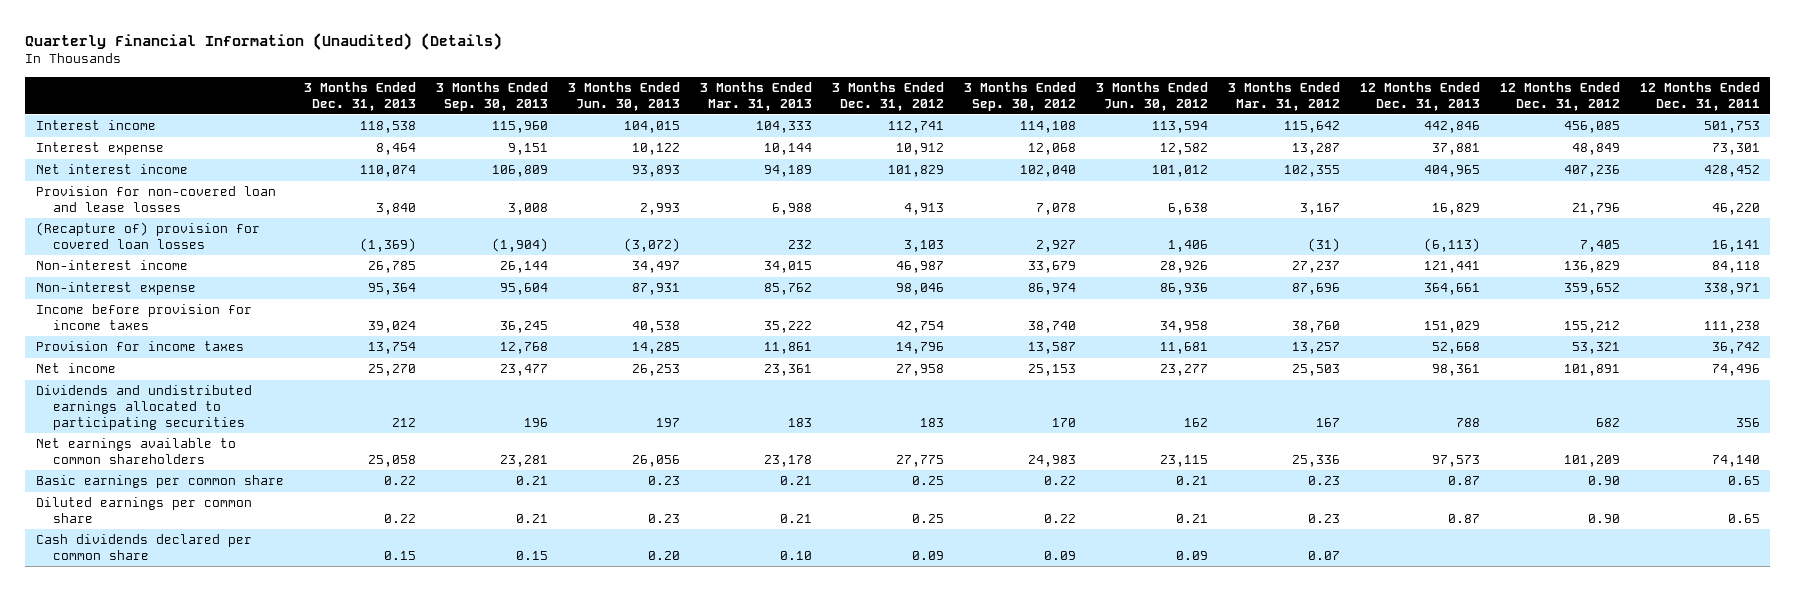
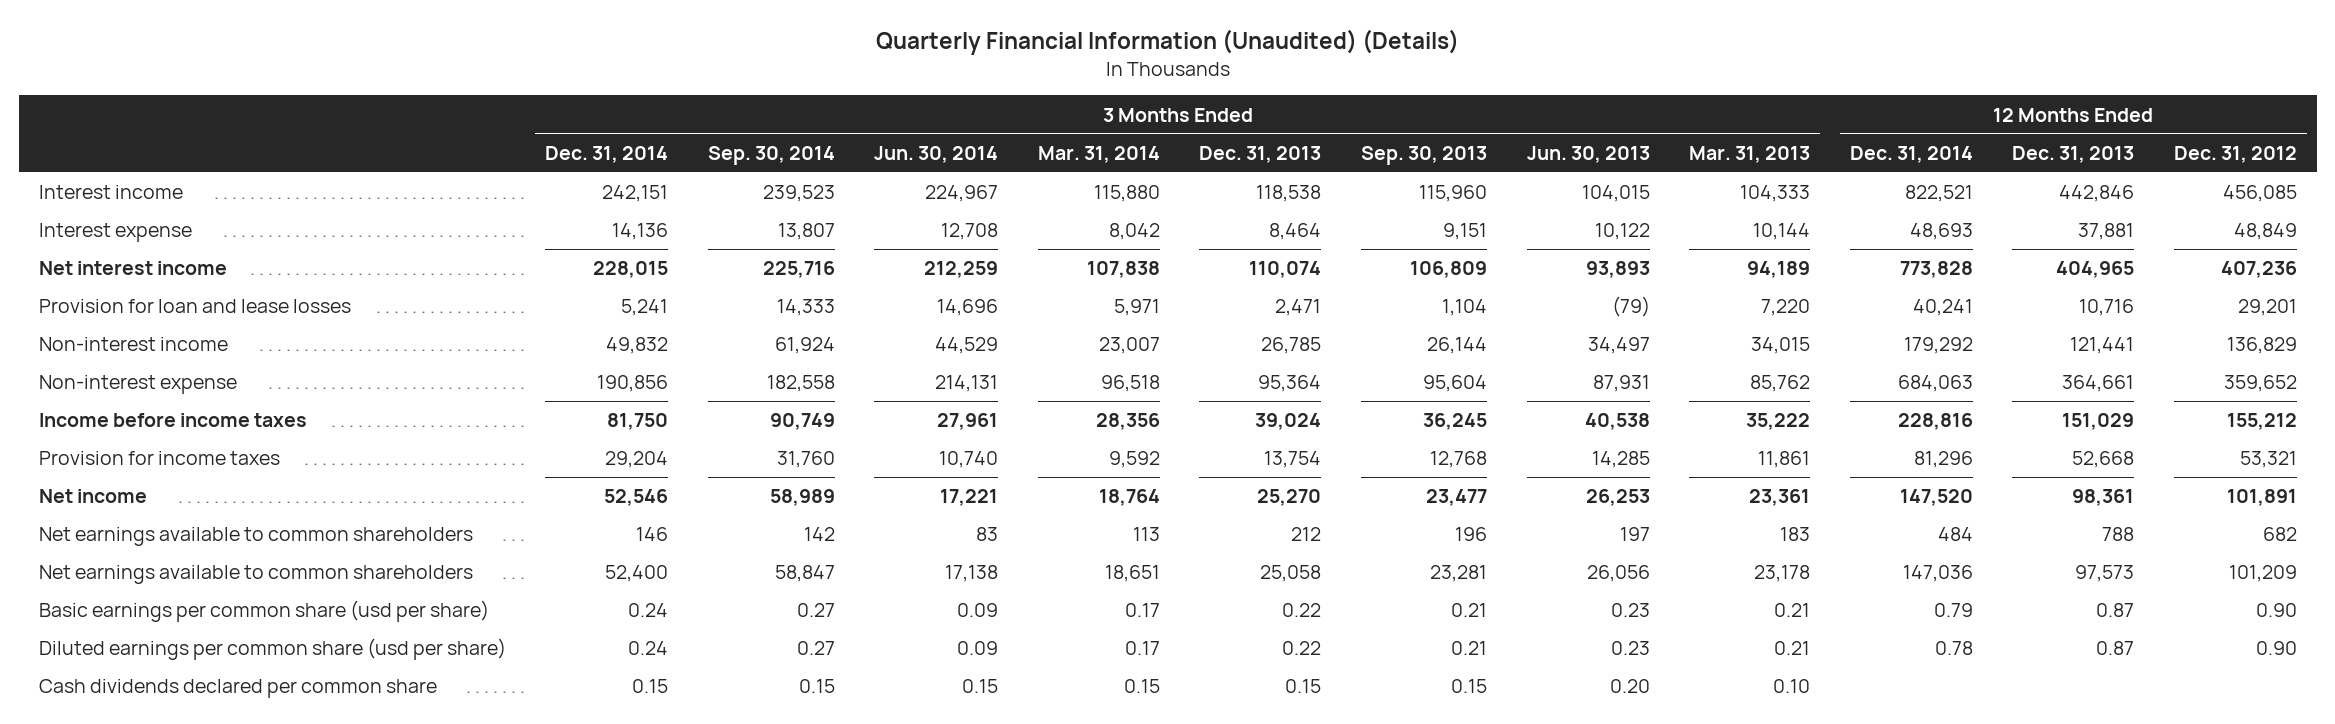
- | 3 Months Ended Dec. 31, 2013 | 3 Months Ended Sep. 30, 2013 | 3 Months Ended Jun. 30, 2013 | 3 Months Ended Mar. 31, 2013 | 3 Months Ended Dec. 31, 2012 | 3 Months Ended Sep. 30, 2012 | 3 Months Ended Jun. 30, 2012 | 3 Months Ended Mar. 31, 2012 | 12 Months Ended Dec. 31, 2013 | 12 Months Ended Dec. 31, 2012 | 12 Months Ended Dec. 31, 2011
+ | 3 Months Ended Dec. 31, 2014 | 3 Months Ended Sep. 30, 2014 | 3 Months Ended Jun. 30, 2014 | 3 Months Ended Mar. 31, 2014 | 3 Months Ended Dec. 31, 2013 | 3 Months Ended Sep. 30, 2013 | 3 Months Ended Jun. 30, 2013 | 3 Months Ended Mar. 31, 2013 | 12 Months Ended Dec. 31, 2014 | 12 Months Ended Dec. 31, 2013 | 12 Months Ended Dec. 31, 2012
- Provision for non-covered loan and lease losses | 3,840 | 3,008 | 2,993 | 6,988 | 4,913 | 7,078 | 6,638 | 3,167 | 16,829 | 21,796 | 46,220
- (Recapture of) provision for covered loan losses | (1,369) | (1,904) | (3,072) | 232 | 3,103 | 2,927 | 1,406 | (31) | (6,113) | 7,405 | 16,141
+ Provision for loan and lease losses | 5,241 | 14,333 | 14,696 | 5,971 | 2,471 | 1,104 | (79) | 7,220 | 40,241 | 10,716 | 29,201
- Income before provision for income taxes | 39,024 | 36,245 | 40,538 | 35,222 | 42,754 | 38,740 | 34,958 | 38,760 | 151,029 | 155,212 | 111,238
+ Income before income taxes | 81,750 | 90,749 | 27,961 | 28,356 | 39,024 | 36,245 | 40,538 | 35,222 | 228,816 | 151,029 | 155,212
- Dividends and undistributed earnings allocated to participating securities | 212 | 196 | 197 | 183 | 183 | 170 | 162 | 167 | 788 | 682 | 356
+ Net earnings available to common shareholders | 146 | 142 | 83 | 113 | 212 | 196 | 197 | 183 | 484 | 788 | 682
- Basic earnings per common share | 0.22 | 0.21 | 0.23 | 0.21 | 0.25 | 0.22 | 0.21 | 0.23 | 0.87 | 0.90 | 0.65
- Diluted earnings per common share | 0.22 | 0.21 | 0.23 | 0.21 | 0.25 | 0.22 | 0.21 | 0.23 | 0.87 | 0.90 | 0.65
+ Basic earnings per common share (usd per share) | 0.24 | 0.27 | 0.09 | 0.17 | 0.22 | 0.21 | 0.23 | 0.21 | 0.79 | 0.87 | 0.90
+ Diluted earnings per common share (usd per share) | 0.24 | 0.27 | 0.09 | 0.17 | 0.22 | 0.21 | 0.23 | 0.21 | 0.78 | 0.87 | 0.90

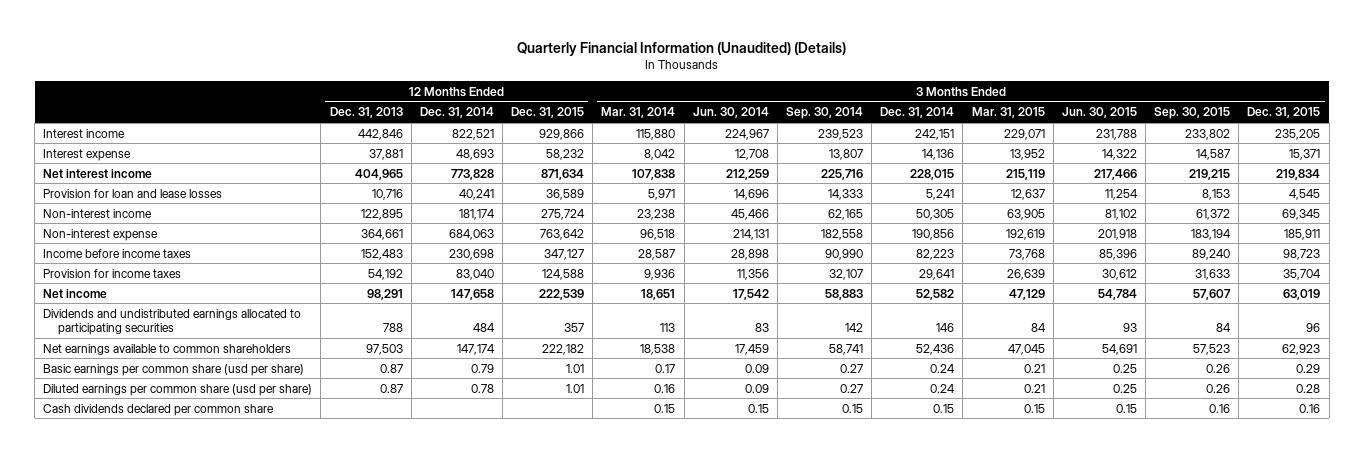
- | 3 Months Ended Dec. 31, 2014 | 3 Months Ended Sep. 30, 2014 | 3 Months Ended Jun. 30, 2014 | 3 Months Ended Mar. 31, 2014 | 3 Months Ended Dec. 31, 2013 | 3 Months Ended Sep. 30, 2013 | 3 Months Ended Jun. 30, 2013 | 3 Months Ended Mar. 31, 2013 | 12 Months Ended Dec. 31, 2014 | 12 Months Ended Dec. 31, 2013 | 12 Months Ended Dec. 31, 2012
+ | 12 Months Ended Dec. 31, 2013 | 12 Months Ended Dec. 31, 2014 | 12 Months Ended Dec. 31, 2015 | 3 Months Ended Mar. 31, 2014 | 3 Months Ended Jun. 30, 2014 | 3 Months Ended Sep. 30, 2014 | 3 Months Ended Dec. 31, 2014 | 3 Months Ended Mar. 31, 2015 | 3 Months Ended Jun. 30, 2015 | 3 Months Ended Sep. 30, 2015 | 3 Months Ended Dec. 31, 2015
- Non-interest income | 49,832 | 61,924 | 44,529 | 23,007 | 26,785 | 26,144 | 34,497 | 34,015 | 179,292 | 121,441 | 136,829
+ Non-interest income | 122,895 | 181,174 | 275,724 | 23,238 | 45,466 | 62,165 | 50,305 | 63,905 | 81,102 | 61,372 | 69,345
- Income before income taxes | 81,750 | 90,749 | 27,961 | 28,356 | 39,024 | 36,245 | 40,538 | 35,222 | 228,816 | 151,029 | 155,212
- Provision for income taxes | 29,204 | 31,760 | 10,740 | 9,592 | 13,754 | 12,768 | 14,285 | 11,861 | 81,296 | 52,668 | 53,321
- Net income | 52,546 | 58,989 | 17,221 | 18,764 | 25,270 | 23,477 | 26,253 | 23,361 | 147,520 | 98,361 | 101,891
- Net earnings available to common shareholders | 146 | 142 | 83 | 113 | 212 | 196 | 197 | 183 | 484 | 788 | 682
- Net earnings available to common shareholders | 52,400 | 58,847 | 17,138 | 18,651 | 25,058 | 23,281 | 26,056 | 23,178 | 147,036 | 97,573 | 101,209
+ Income before income taxes | 152,483 | 230,698 | 347,127 | 28,587 | 28,898 | 90,990 | 82,223 | 73,768 | 85,396 | 89,240 | 98,723
+ Provision for income taxes | 54,192 | 83,040 | 124,588 | 9,936 | 11,356 | 32,107 | 29,641 | 26,639 | 30,612 | 31,633 | 35,704
+ Net income | 98,291 | 147,658 | 222,539 | 18,651 | 17,542 | 58,883 | 52,582 | 47,129 | 54,784 | 57,607 | 63,019
+ Dividends and undistributed earnings allocated to participating securities | 788 | 484 | 357 | 113 | 83 | 142 | 146 | 84 | 93 | 84 | 96
+ Net earnings available to common shareholders | 97,503 | 147,174 | 222,182 | 18,538 | 17,459 | 58,741 | 52,436 | 47,045 | 54,691 | 57,523 | 62,923
- Diluted earnings per common share (usd per share) | 0.24 | 0.27 | 0.09 | 0.17 | 0.22 | 0.21 | 0.23 | 0.21 | 0.78 | 0.87 | 0.90
+ Diluted earnings per common share (usd per share) | 0.87 | 0.78 | 1.01 | 0.16 | 0.09 | 0.27 | 0.24 | 0.21 | 0.25 | 0.26 | 0.28

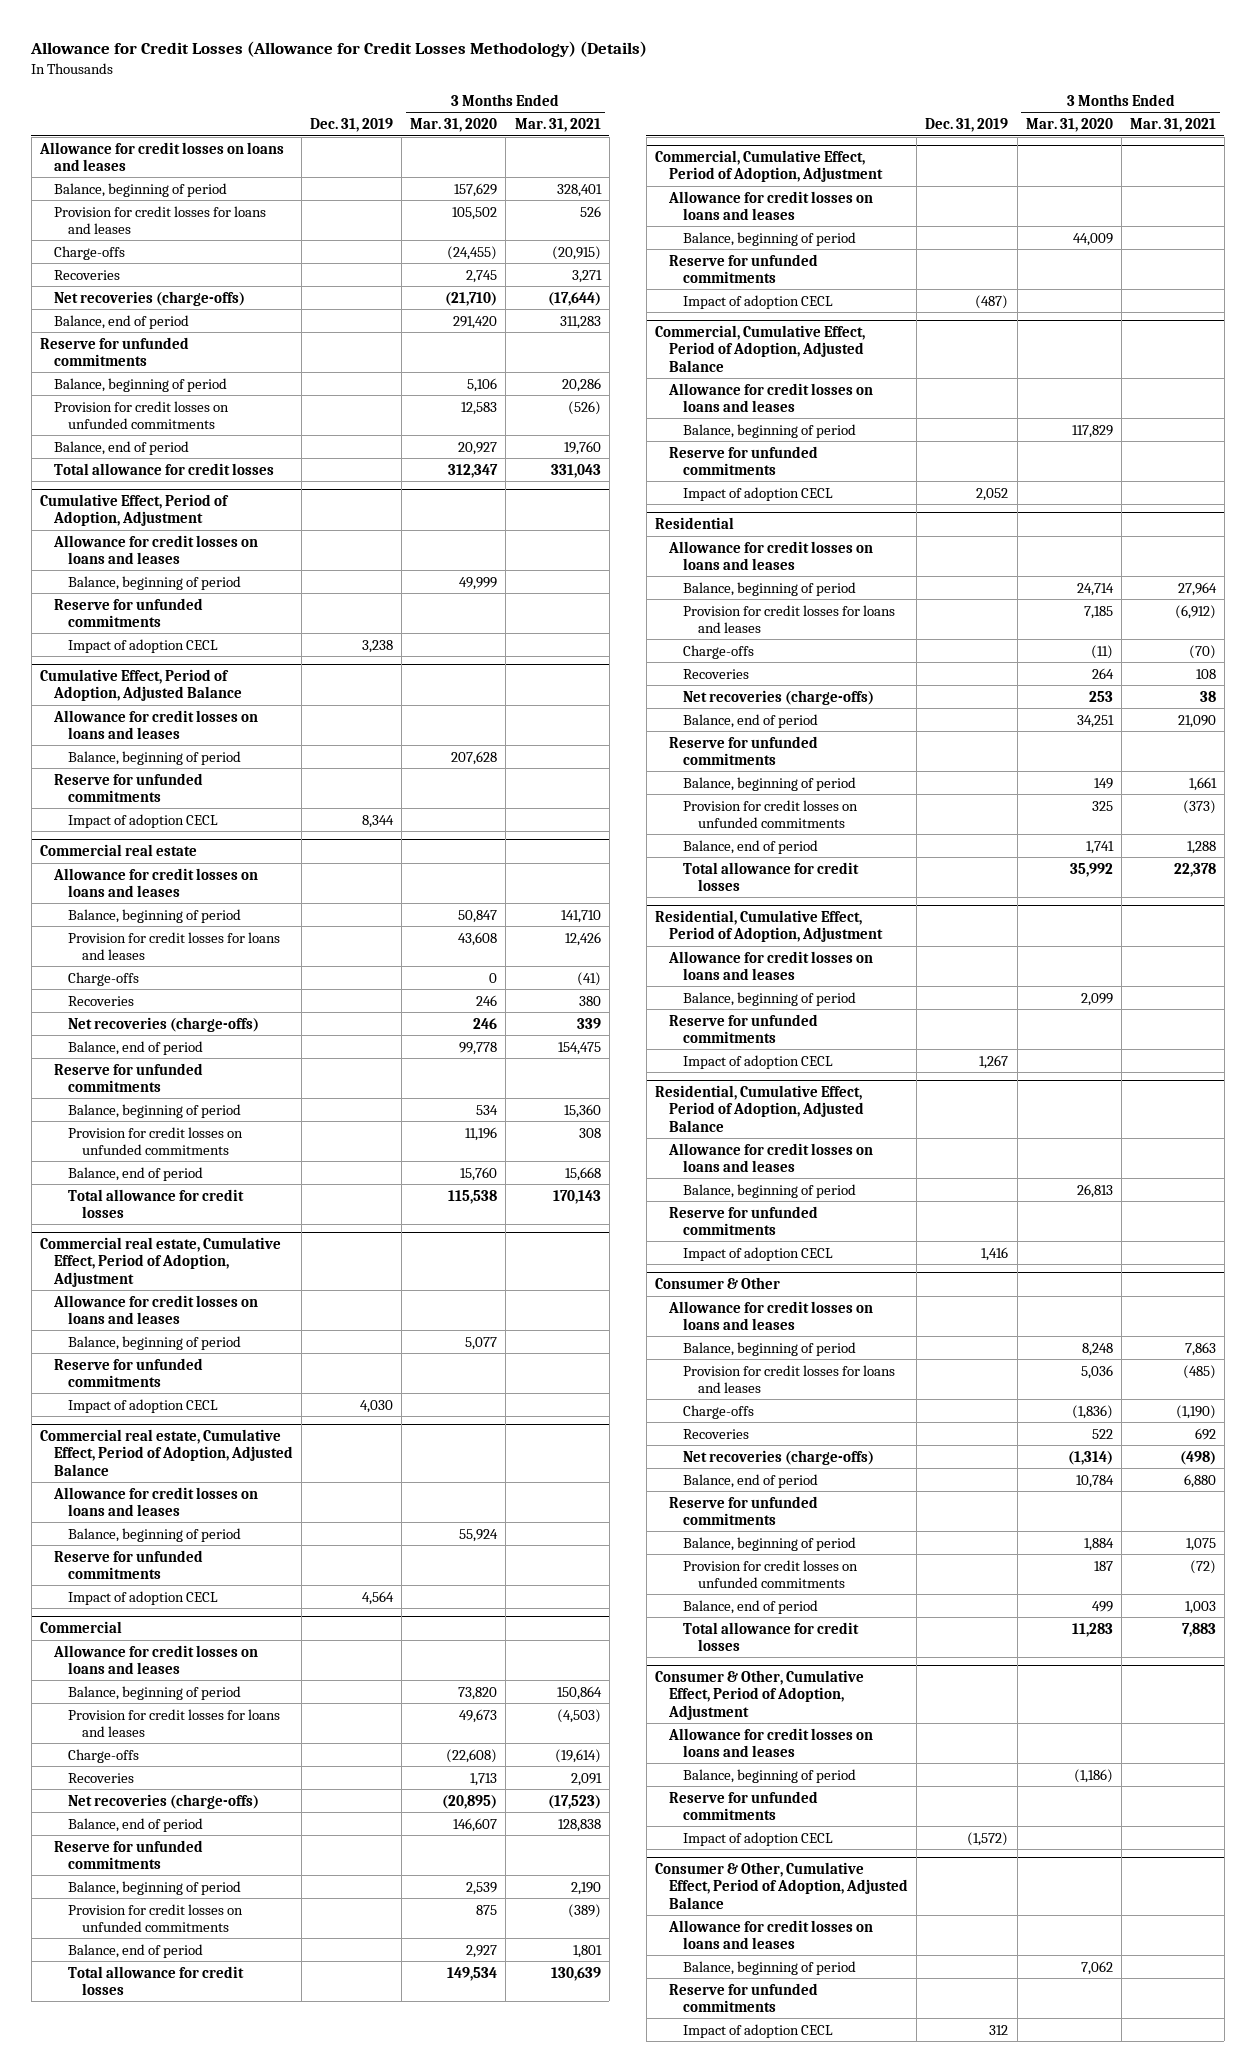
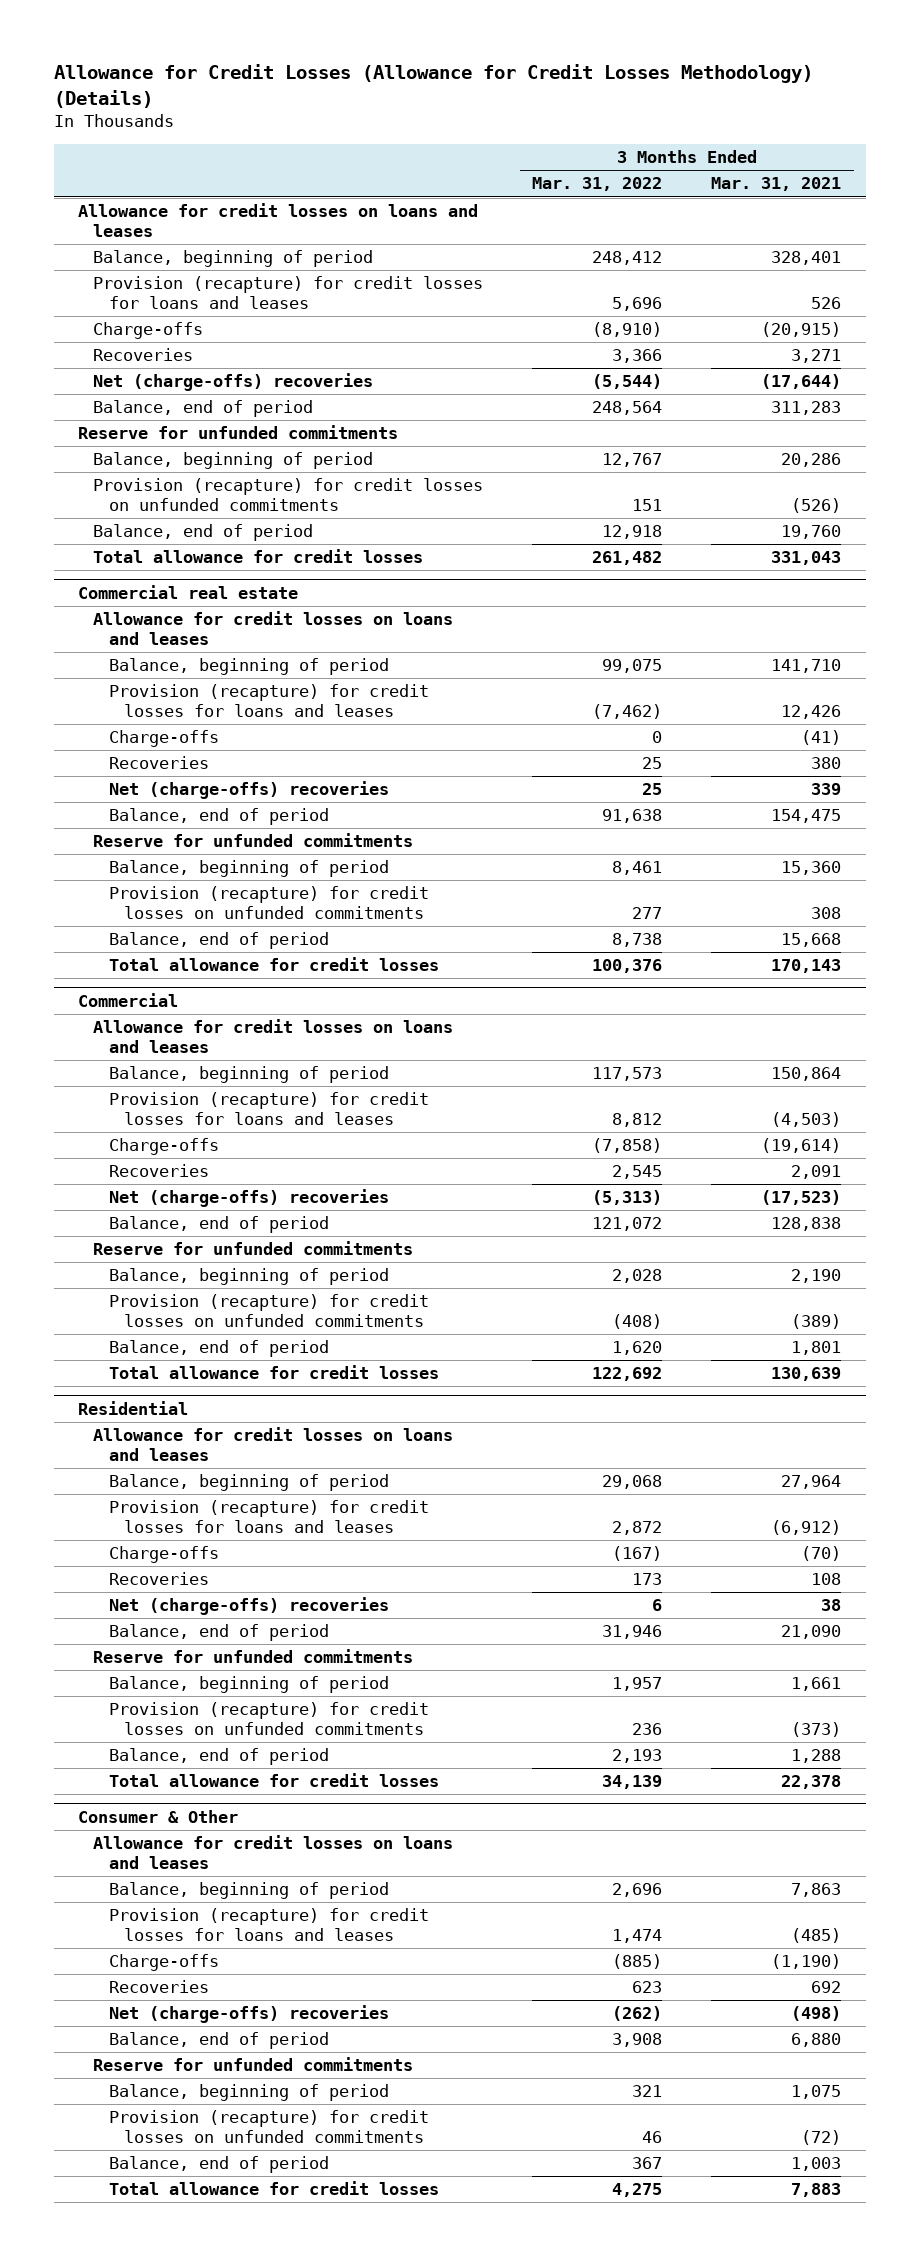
- | Dec. 31, 2019 | 3 Months Ended Mar. 31, 2020 | 3 Months Ended Mar. 31, 2021
+ | 3 Months Ended Mar. 31, 2022 | 3 Months Ended Mar. 31, 2021
- Provision for credit losses for loans and leases | | 105,502 | 526
+ Provision (recapture) for credit losses for loans and leases | 5,696 | 526
- Net recoveries (charge-offs) | | (21,710) | (17,644)
+ Net (charge-offs) recoveries | (5,544) | (17,644)
- Provision for credit losses on unfunded commitments | | 12,583 | (526)
+ Provision (recapture) for credit losses on unfunded commitments | 151 | (526)
- Cumulative Effect, Period of Adoption, Adjustment
- Allowance for credit losses on loans and leases
- Balance, beginning of period | | 49,999 |
- Reserve for unfunded commitments
- Impact of adoption CECL | 3,238 | |
- Cumulative Effect, Period of Adoption, Adjusted Balance
- Allowance for credit losses on loans and leases
- Balance, beginning of period | | 207,628 |
- Reserve for unfunded commitments
- Impact of adoption CECL | 8,344 | |
@ Commercial real estate
- Provision for credit losses for loans and leases | | 43,608 | 12,426
+ Provision (recapture) for credit losses for loans and leases | (7,462) | 12,426
- Net recoveries (charge-offs) | | 246 | 339
+ Net (charge-offs) recoveries | 25 | 339
- Provision for credit losses on unfunded commitments | | 11,196 | 308
+ Provision (recapture) for credit losses on unfunded commitments | 277 | 308
- Commercial real estate, Cumulative Effect, Period of Adoption, Adjustment
- Allowance for credit losses on loans and leases
- Balance, beginning of period | | 5,077 |
- Reserve for unfunded commitments
- Impact of adoption CECL | 4,030 | |
- Commercial real estate, Cumulative Effect, Period of Adoption, Adjusted Balance
- Allowance for credit losses on loans and leases
- Balance, beginning of period | | 55,924 |
- Reserve for unfunded commitments
- Impact of adoption CECL | 4,564 | |
@ Commercial
- Provision for credit losses for loans and leases | | 49,673 | (4,503)
+ Provision (recapture) for credit losses for loans and leases | 8,812 | (4,503)
- Net recoveries (charge-offs) | | (20,895) | (17,523)
+ Net (charge-offs) recoveries | (5,313) | (17,523)
- Provision for credit losses on unfunded commitments | | 875 | (389)
+ Provision (recapture) for credit losses on unfunded commitments | (408) | (389)
- Commercial, Cumulative Effect, Period of Adoption, Adjustment
- Allowance for credit losses on loans and leases
- Balance, beginning of period | | 44,009 |
- Reserve for unfunded commitments
- Impact of adoption CECL | (487) | |
- Commercial, Cumulative Effect, Period of Adoption, Adjusted Balance
- Allowance for credit losses on loans and leases
- Balance, beginning of period | | 117,829 |
- Reserve for unfunded commitments
- Impact of adoption CECL | 2,052 | |
@ Residential
- Provision for credit losses for loans and leases | | 7,185 | (6,912)
+ Provision (recapture) for credit losses for loans and leases | 2,872 | (6,912)
- Net recoveries (charge-offs) | | 253 | 38
+ Net (charge-offs) recoveries | 6 | 38
- Provision for credit losses on unfunded commitments | | 325 | (373)
+ Provision (recapture) for credit losses on unfunded commitments | 236 | (373)
- Residential, Cumulative Effect, Period of Adoption, Adjustment
- Allowance for credit losses on loans and leases
- Balance, beginning of period | | 2,099 |
- Reserve for unfunded commitments
- Impact of adoption CECL | 1,267 | |
- Residential, Cumulative Effect, Period of Adoption, Adjusted Balance
- Allowance for credit losses on loans and leases
- Balance, beginning of period | | 26,813 |
- Reserve for unfunded commitments
- Impact of adoption CECL | 1,416 | |
@ Consumer & Other
- Provision for credit losses for loans and leases | | 5,036 | (485)
+ Provision (recapture) for credit losses for loans and leases | 1,474 | (485)
- Net recoveries (charge-offs) | | (1,314) | (498)
+ Net (charge-offs) recoveries | (262) | (498)
- Provision for credit losses on unfunded commitments | | 187 | (72)
+ Provision (recapture) for credit losses on unfunded commitments | 46 | (72)
- Consumer & Other, Cumulative Effect, Period of Adoption, Adjustment
- Allowance for credit losses on loans and leases
- Balance, beginning of period | | (1,186) |
- Reserve for unfunded commitments
- Impact of adoption CECL | (1,572) | |
- Consumer & Other, Cumulative Effect, Period of Adoption, Adjusted Balance
- Allowance for credit losses on loans and leases
- Balance, beginning of period | | 7,062 |
- Reserve for unfunded commitments
- Impact of adoption CECL | 312 | |

